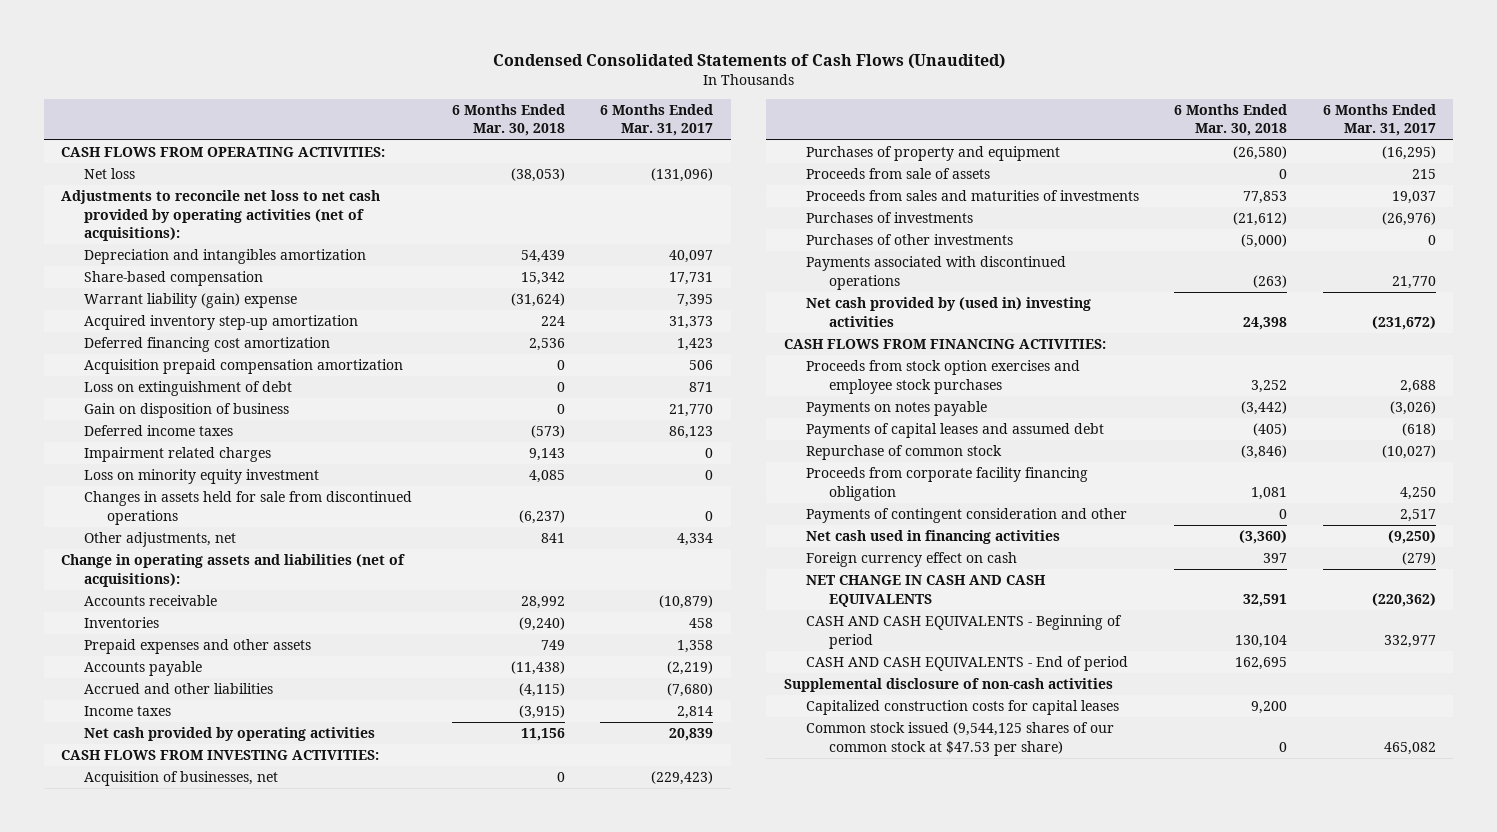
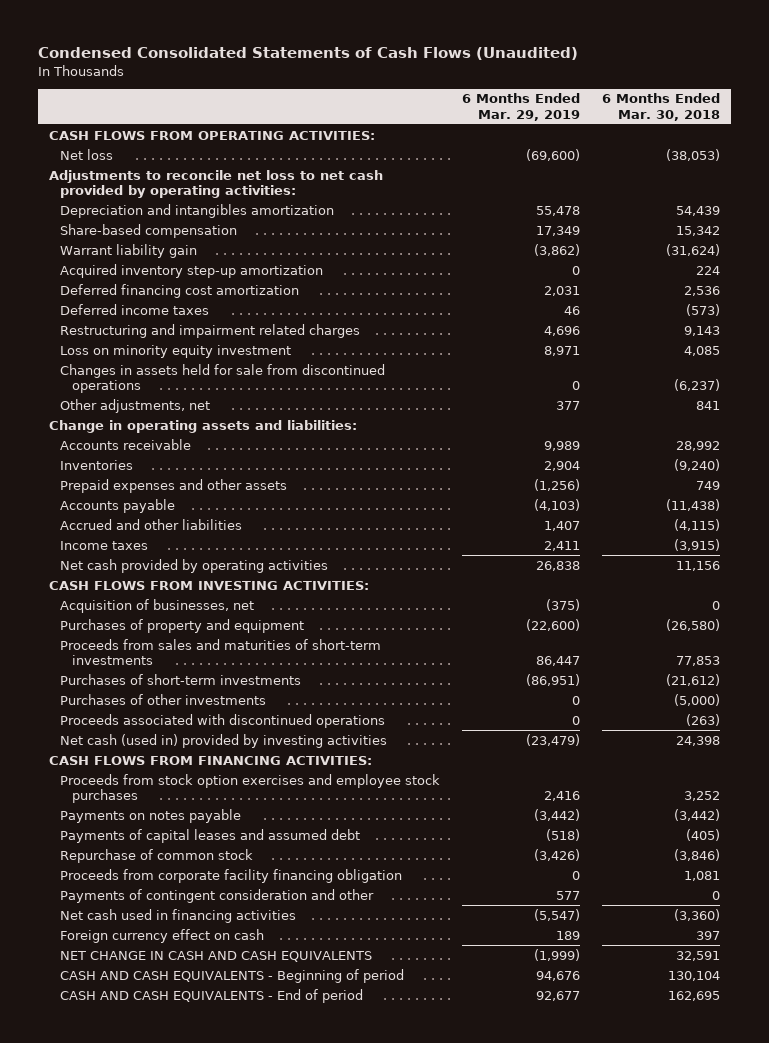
- | 6 Months Ended Mar. 30, 2018 | 6 Months Ended Mar. 31, 2017
+ | 6 Months Ended Mar. 29, 2019 | 6 Months Ended Mar. 30, 2018
- Adjustments to reconcile net loss to net cash provided by operating activities (net of acquisitions):
+ Adjustments to reconcile net loss to net cash provided by operating activities:
- Warrant liability (gain) expense | (31,624) | 7,395
+ Warrant liability gain | (3,862) | (31,624)
- Acquisition prepaid compensation amortization | 0 | 506
- Loss on extinguishment of debt | 0 | 871
- Gain on disposition of business | 0 | 21,770
- Impairment related charges | 9,143 | 0
+ Restructuring and impairment related charges | 4,696 | 9,143
- Change in operating assets and liabilities (net of acquisitions):
+ Change in operating assets and liabilities:
- Proceeds from sale of assets | 0 | 215
- Proceeds from sales and maturities of investments | 77,853 | 19,037
- Purchases of investments | (21,612) | (26,976)
+ Proceeds from sales and maturities of short-term investments | 86,447 | 77,853
+ Purchases of short-term investments | (86,951) | (21,612)
- Payments associated with discontinued operations | (263) | 21,770
- Net cash provided by (used in) investing activities | 24,398 | (231,672)
+ Proceeds associated with discontinued operations | 0 | (263)
+ Net cash (used in) provided by investing activities | (23,479) | 24,398
- Supplemental disclosure of non-cash activities
- Capitalized construction costs for capital leases | 9,200 |
- Common stock issued (9,544,125 shares of our common stock at $47.53 per share) | 0 | 465,082

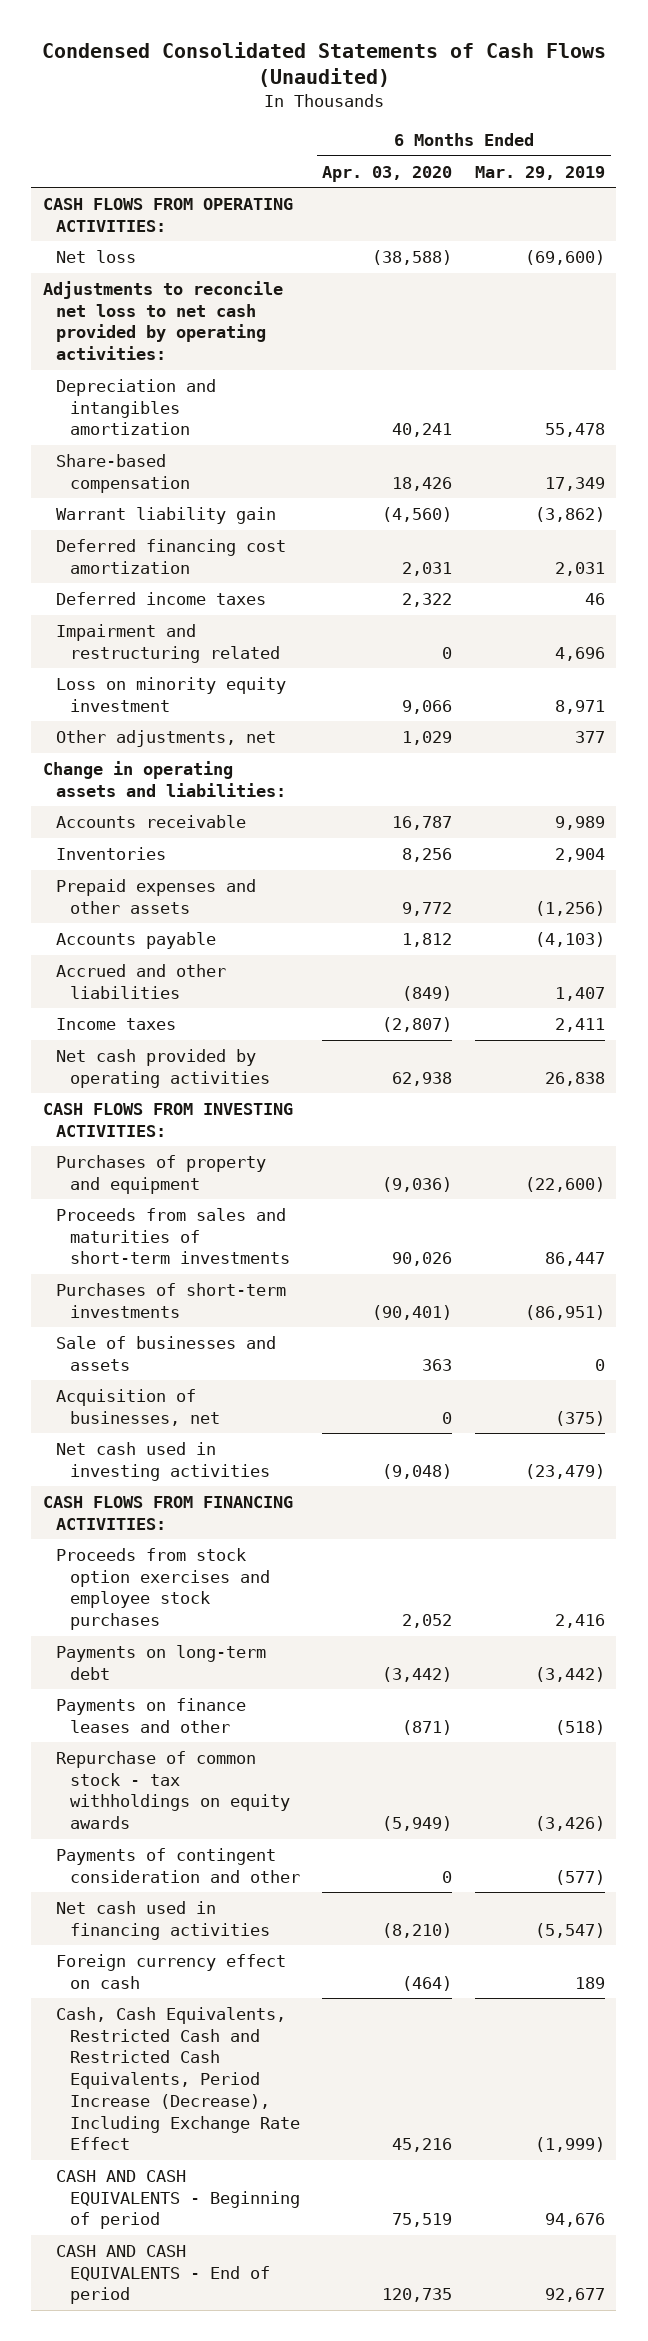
- | 6 Months Ended Mar. 29, 2019 | 6 Months Ended Mar. 30, 2018
+ | 6 Months Ended Apr. 03, 2020 | 6 Months Ended Mar. 29, 2019
- Acquired inventory step-up amortization | 0 | 224
- Restructuring and impairment related charges | 4,696 | 9,143
+ Impairment and restructuring related | 0 | 4,696
- Changes in assets held for sale from discontinued operations | 0 | (6,237)
- Purchases of other investments | 0 | (5,000)
- Proceeds associated with discontinued operations | 0 | (263)
- Net cash (used in) provided by investing activities | (23,479) | 24,398
+ Sale of businesses and assets | 363 | 0
moved down: Acquisition of businesses, net | 0 | (375)
+ Net cash used in investing activities | (9,048) | (23,479)
- Payments on notes payable | (3,442) | (3,442)
- Payments of capital leases and assumed debt | (518) | (405)
- Repurchase of common stock | (3,426) | (3,846)
- Proceeds from corporate facility financing obligation | 0 | 1,081
- Payments of contingent consideration and other | 577 | 0
+ Payments on long-term debt | (3,442) | (3,442)
+ Payments on finance leases and other | (871) | (518)
+ Repurchase of common stock - tax withholdings on equity awards | (5,949) | (3,426)
+ Payments of contingent consideration and other | 0 | (577)
- NET CHANGE IN CASH AND CASH EQUIVALENTS | (1,999) | 32,591
+ Cash, Cash Equivalents, Restricted Cash and Restricted Cash Equivalents, Period Increase (Decrease), Including Exchange Rate Effect | 45,216 | (1,999)

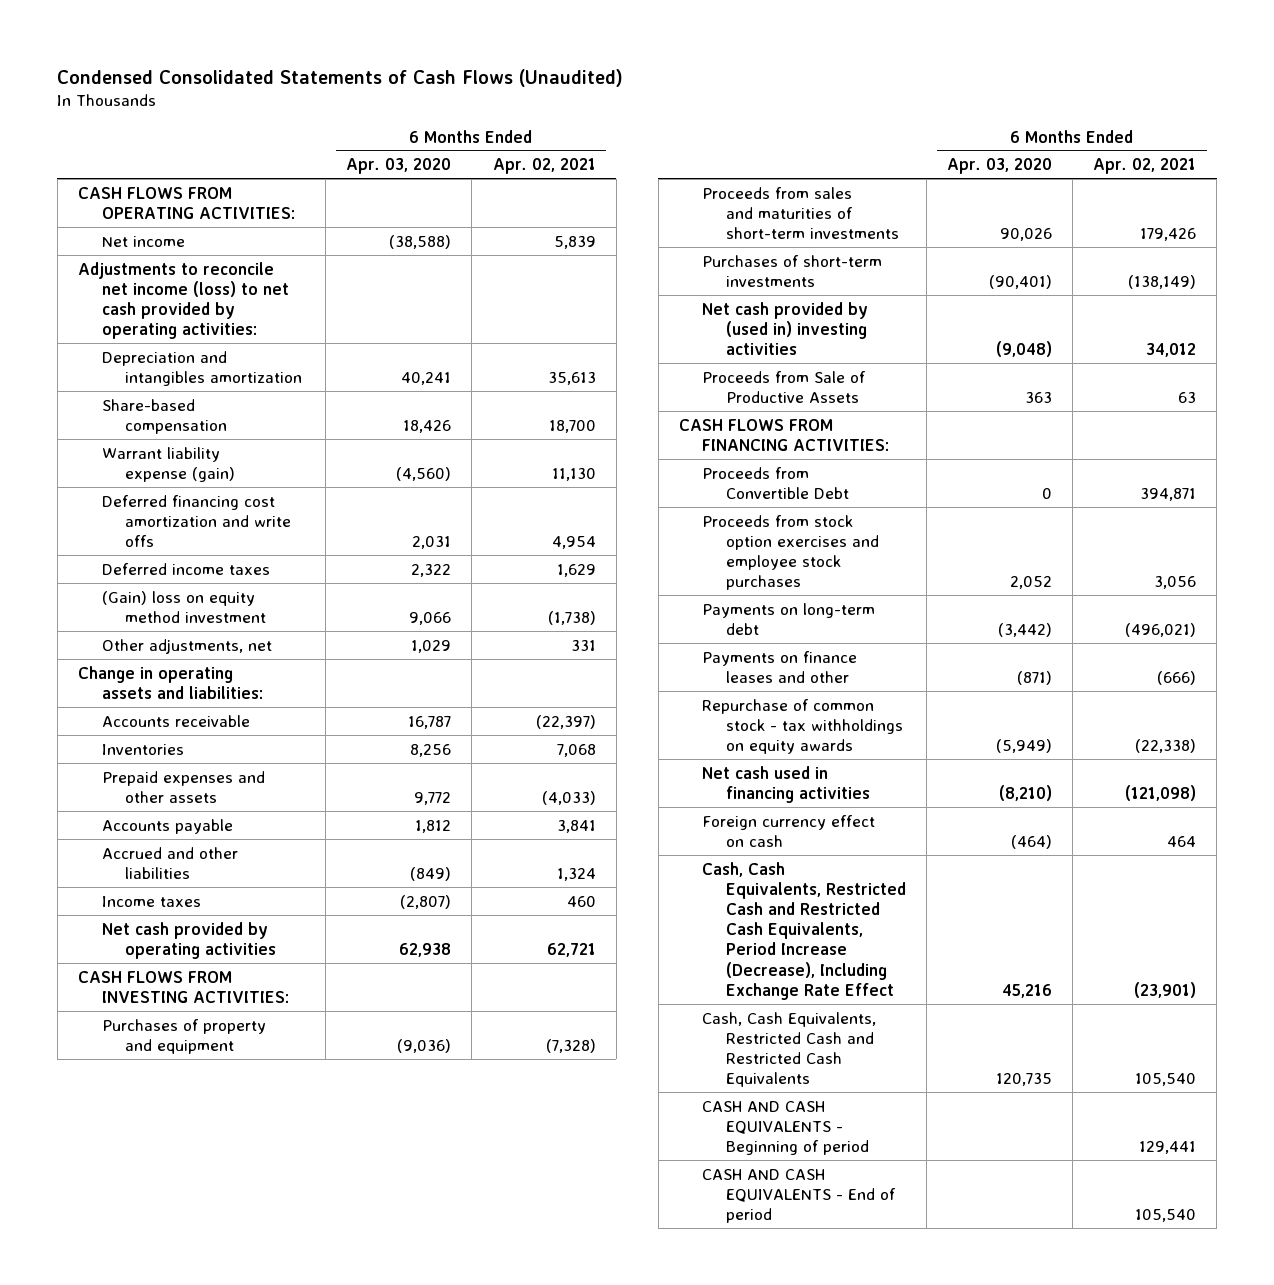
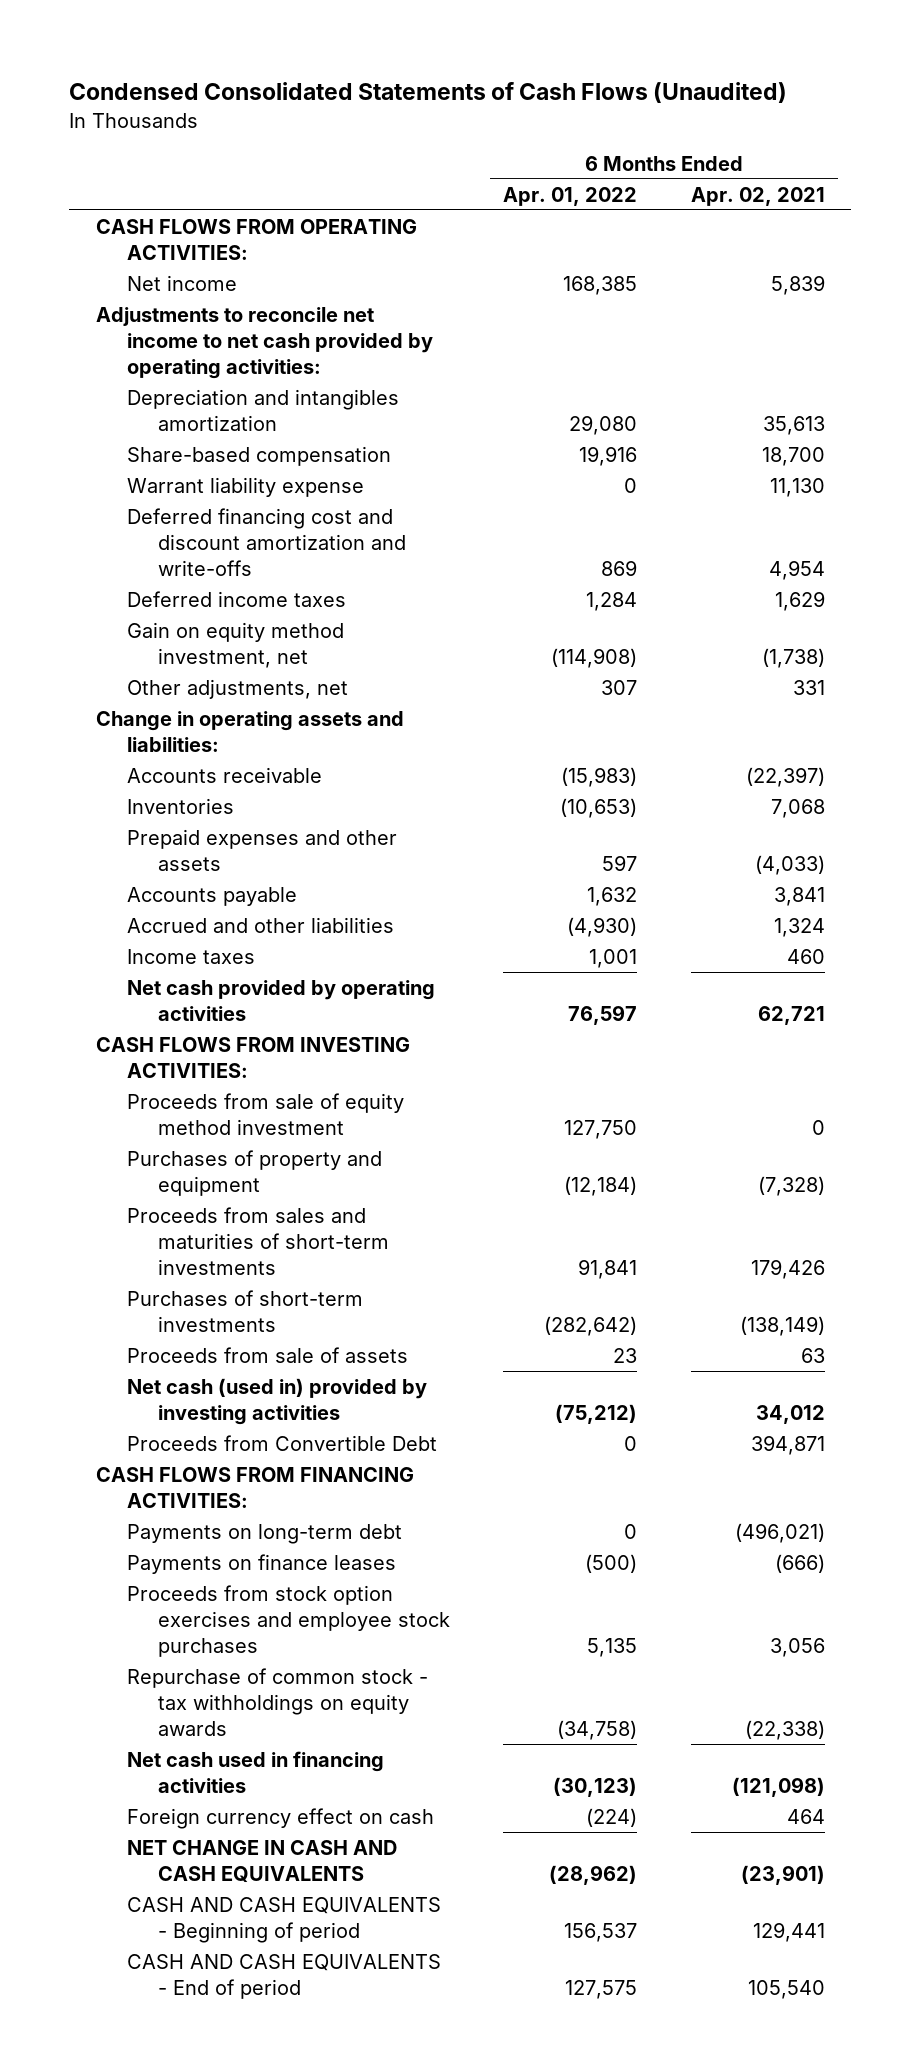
- | 6 Months Ended Apr. 03, 2020 | 6 Months Ended Apr. 02, 2021
+ | 6 Months Ended Apr. 01, 2022 | 6 Months Ended Apr. 02, 2021
- Adjustments to reconcile net income (loss) to net cash provided by operating activities:
+ Adjustments to reconcile net income to net cash provided by operating activities:
- Warrant liability expense (gain) | (4,560) | 11,130
- Deferred financing cost amortization and write offs | 2,031 | 4,954
+ Warrant liability expense | 0 | 11,130
+ Deferred financing cost and discount amortization and write-offs | 869 | 4,954
- (Gain) loss on equity method investment | 9,066 | (1,738)
+ Gain on equity method investment, net | (114,908) | (1,738)
+ Proceeds from sale of equity method investment | 127,750 | 0
- Net cash provided by (used in) investing activities | (9,048) | 34,012
- Proceeds from Sale of Productive Assets | 363 | 63
+ Proceeds from sale of assets | 23 | 63
+ Net cash (used in) provided by investing activities | (75,212) | 34,012
moved down: CASH FLOWS FROM FINANCING ACTIVITIES:
- Payments on finance leases and other | (871) | (666)
+ Payments on finance leases | (500) | (666)
moved down: Proceeds from stock option exercises and employee stock purchases | 5,135 | 3,056
- Cash, Cash Equivalents, Restricted Cash and Restricted Cash Equivalents, Period Increase (Decrease), Including Exchange Rate Effect | 45,216 | (23,901)
- Cash, Cash Equivalents, Restricted Cash and Restricted Cash Equivalents | 120,735 | 105,540
+ NET CHANGE IN CASH AND CASH EQUIVALENTS | (28,962) | (23,901)

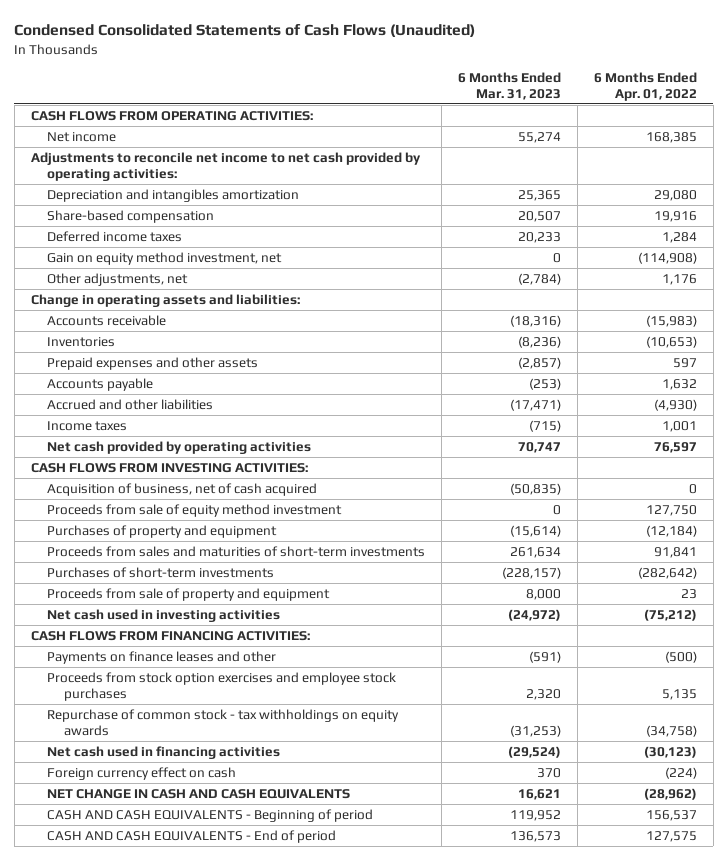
- | 6 Months Ended Apr. 01, 2022 | 6 Months Ended Apr. 02, 2021
+ | 6 Months Ended Mar. 31, 2023 | 6 Months Ended Apr. 01, 2022
- Warrant liability expense | 0 | 11,130
- Deferred financing cost and discount amortization and write-offs | 869 | 4,954
- Other adjustments, net | 307 | 331
+ Other adjustments, net | (2,784) | 1,176
+ Acquisition of business, net of cash acquired | (50,835) | 0
- Proceeds from sale of assets | 23 | 63
- Net cash (used in) provided by investing activities | (75,212) | 34,012
- Proceeds from Convertible Debt | 0 | 394,871
+ Proceeds from sale of property and equipment | 8,000 | 23
+ Net cash used in investing activities | (24,972) | (75,212)
- Payments on long-term debt | 0 | (496,021)
- Payments on finance leases | (500) | (666)
+ Payments on finance leases and other | (591) | (500)

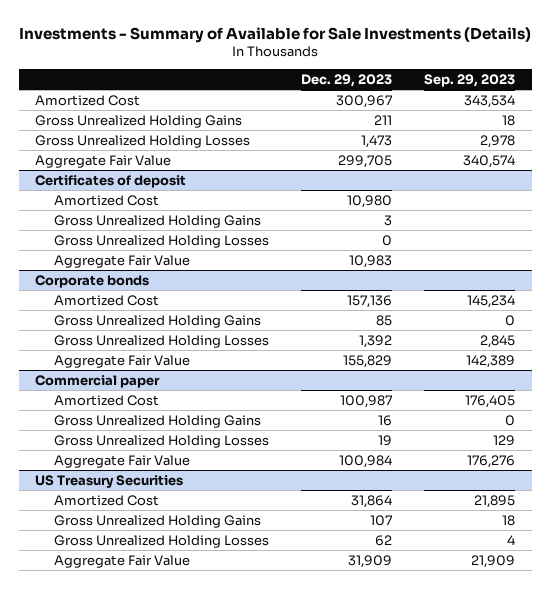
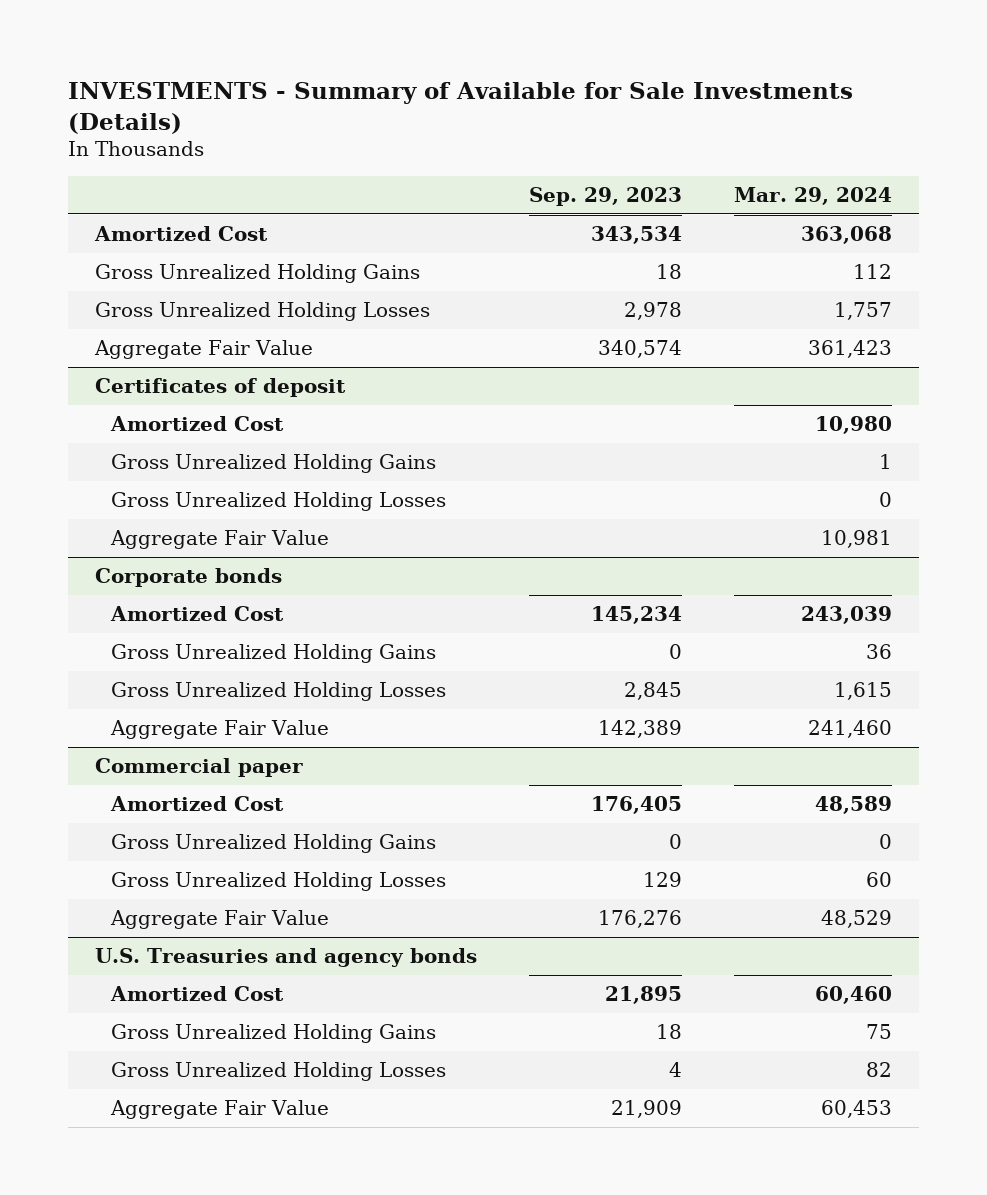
- Investments - Summary of Available for Sale Investments (Details)
+ INVESTMENTS - Summary of Available for Sale Investments (Details)
- | Dec. 29, 2023 | Sep. 29, 2023
+ | Sep. 29, 2023 | Mar. 29, 2024
- US Treasury Securities
+ U.S. Treasuries and agency bonds

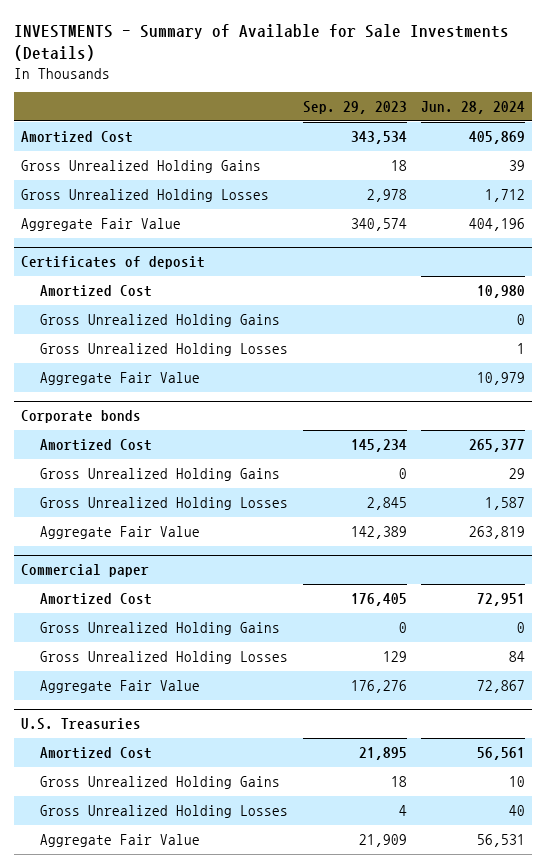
- | Sep. 29, 2023 | Mar. 29, 2024
+ | Sep. 29, 2023 | Jun. 28, 2024
- U.S. Treasuries and agency bonds
+ U.S. Treasuries

